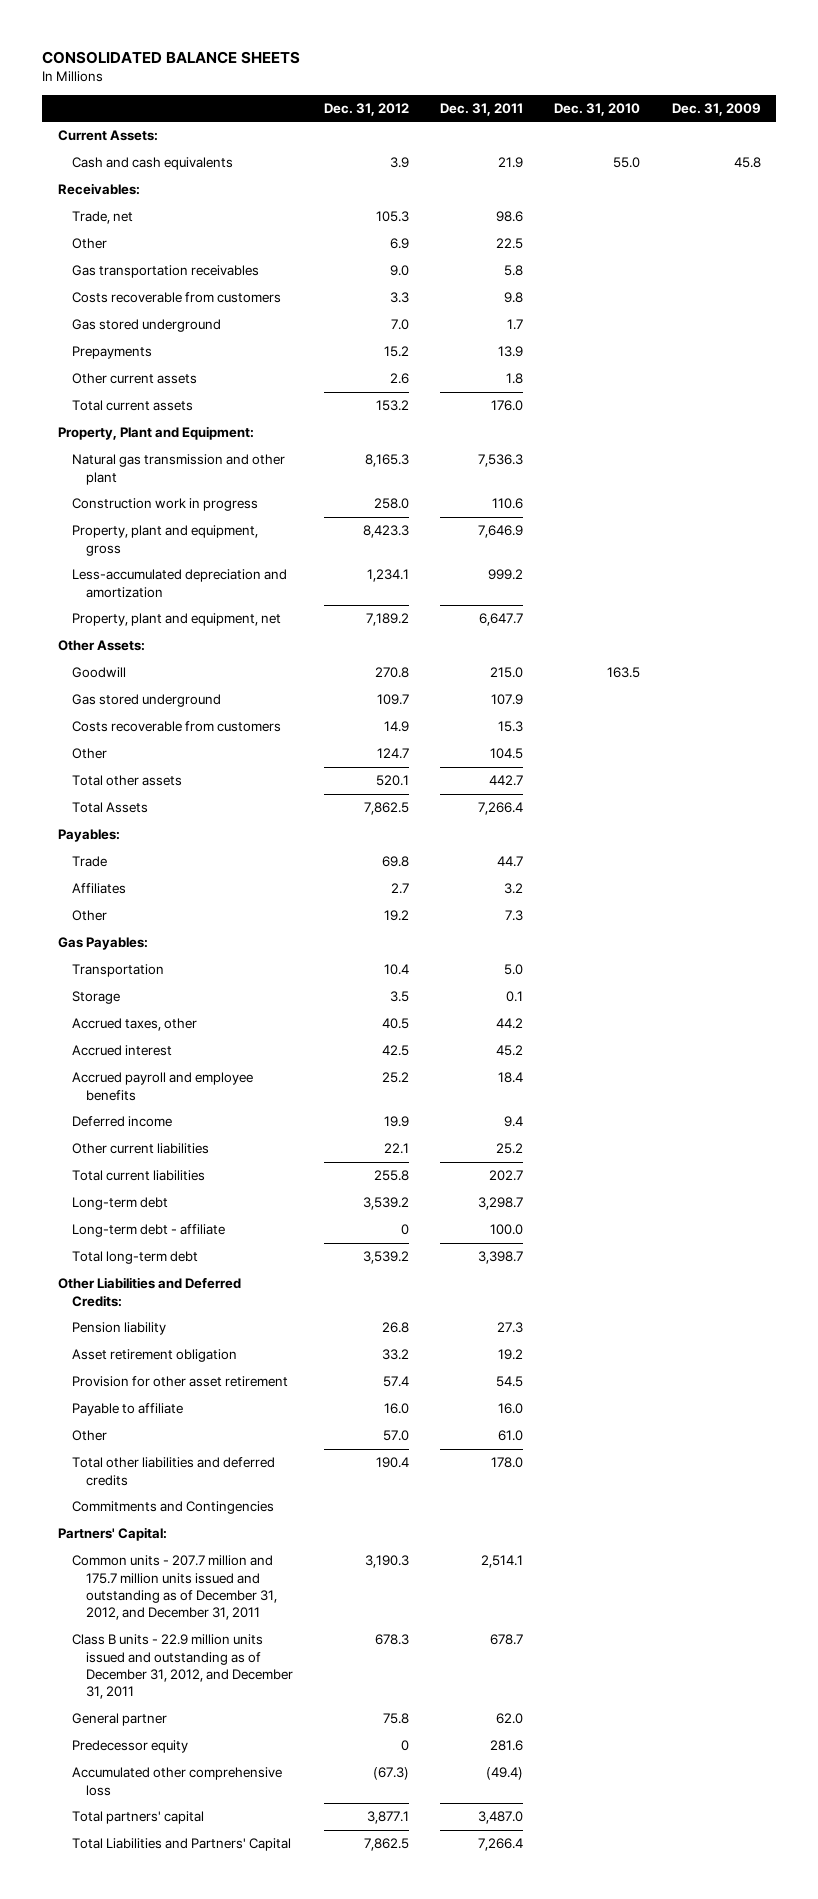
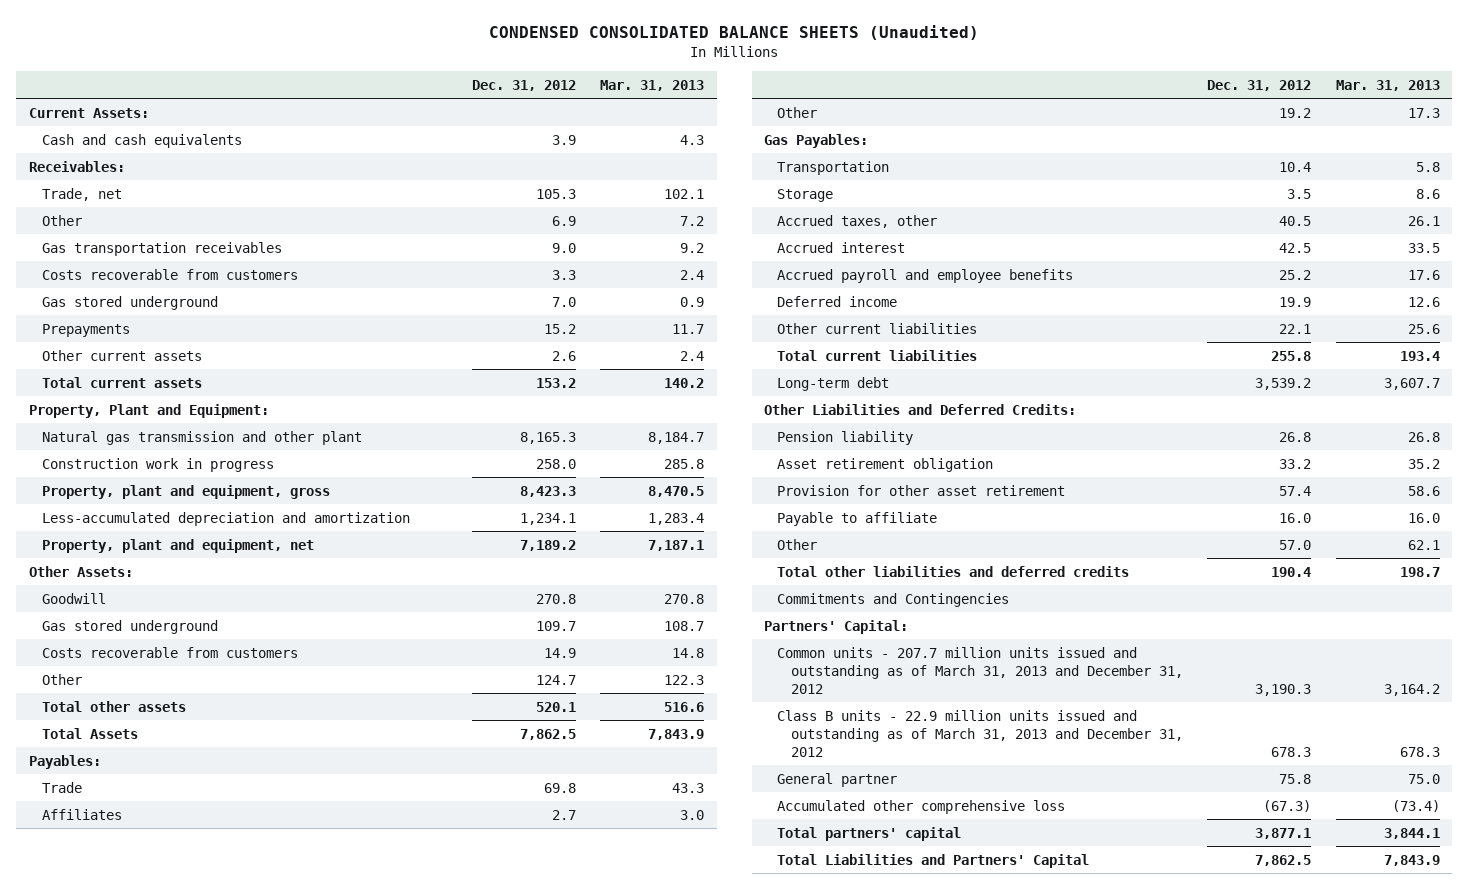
- CONSOLIDATED BALANCE SHEETS
+ CONDENSED CONSOLIDATED BALANCE SHEETS (Unaudited)
- | Dec. 31, 2012 | Dec. 31, 2011 | Dec. 31, 2010 | Dec. 31, 2009
+ | Dec. 31, 2012 | Mar. 31, 2013
- Long-term debt - affiliate | 0 | 100.0 | |
- Total long-term debt | 3,539.2 | 3,398.7 | |
- Common units - 207.7 million and 175.7 million units issued and outstanding as of December 31, 2012, and December 31, 2011 | 3,190.3 | 2,514.1 | |
- Class B units - 22.9 million units issued and outstanding as of December 31, 2012, and December 31, 2011 | 678.3 | 678.7 | |
+ Common units - 207.7 million units issued and outstanding as of March 31, 2013 and December 31, 2012 | 3,190.3 | 3,164.2
+ Class B units - 22.9 million units issued and outstanding as of March 31, 2013 and December 31, 2012 | 678.3 | 678.3
- Predecessor equity | 0 | 281.6 | |

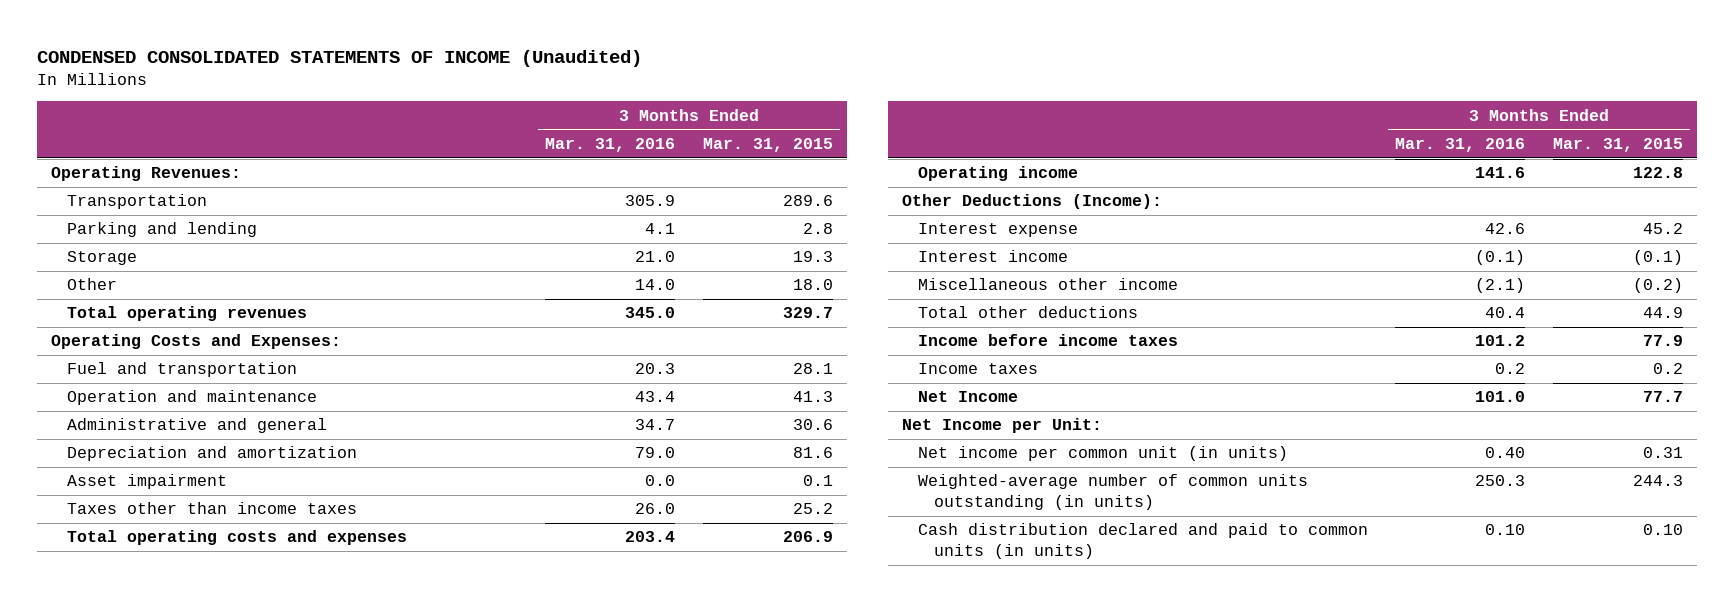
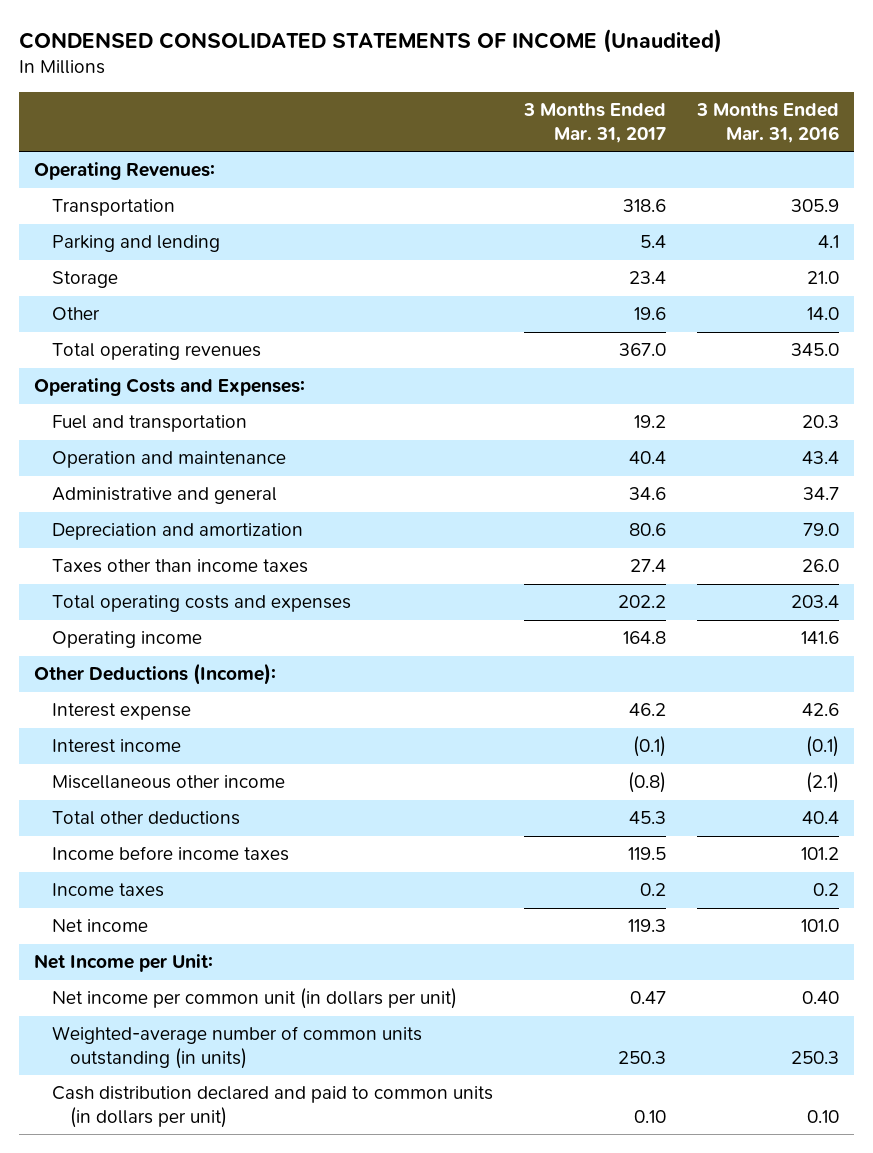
- | 3 Months Ended Mar. 31, 2016 | 3 Months Ended Mar. 31, 2015
+ | 3 Months Ended Mar. 31, 2017 | 3 Months Ended Mar. 31, 2016
- Asset impairment | 0.0 | 0.1
- Net Income | 101.0 | 77.7
+ Net income | 119.3 | 101.0
- Net income per common unit (in units) | 0.40 | 0.31
+ Net income per common unit (in dollars per unit) | 0.47 | 0.40
- Cash distribution declared and paid to common units (in units) | 0.10 | 0.10
+ Cash distribution declared and paid to common units (in dollars per unit) | 0.10 | 0.10

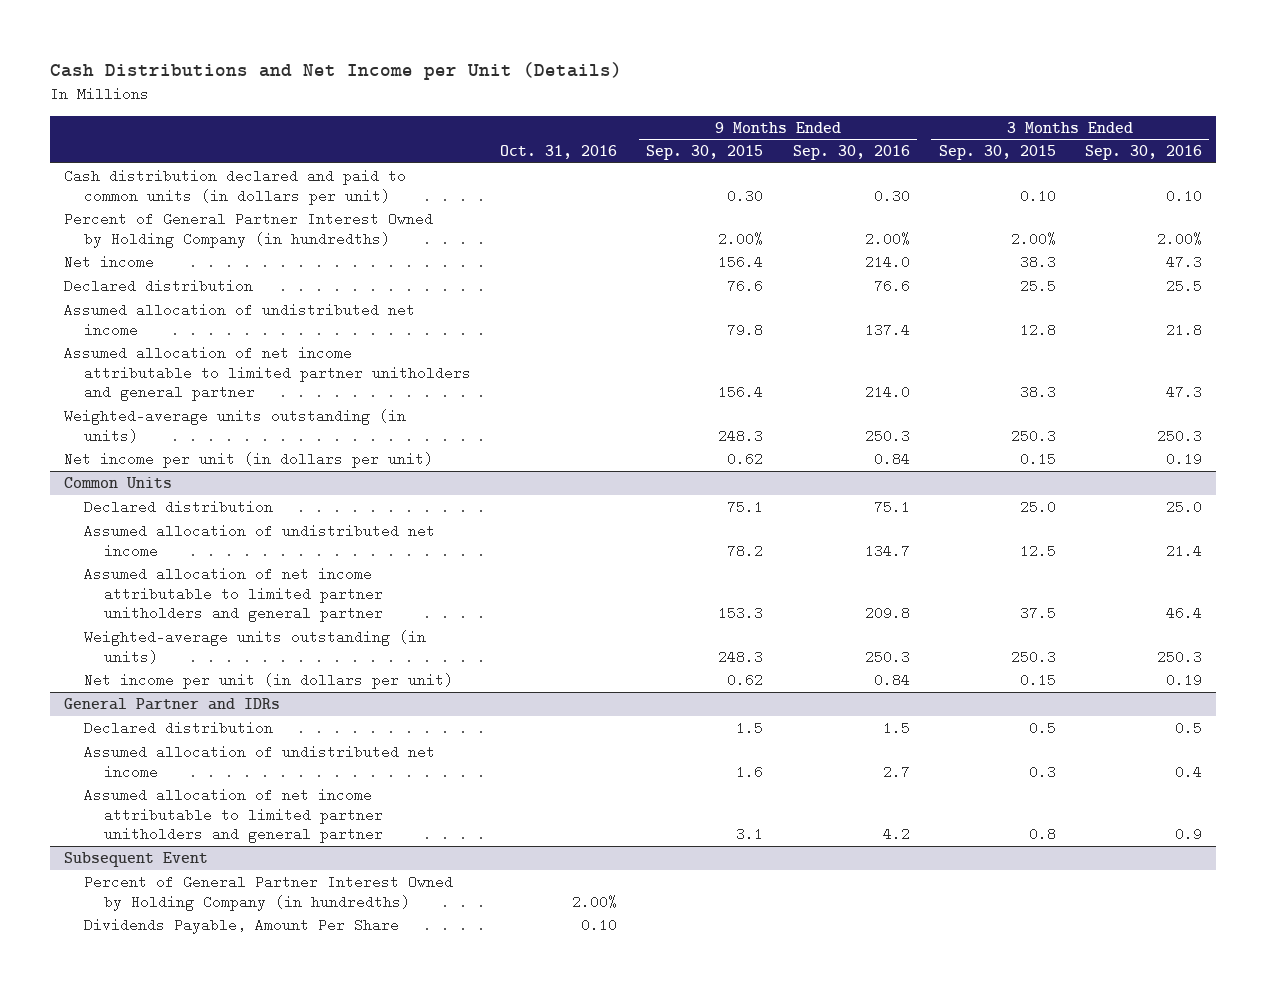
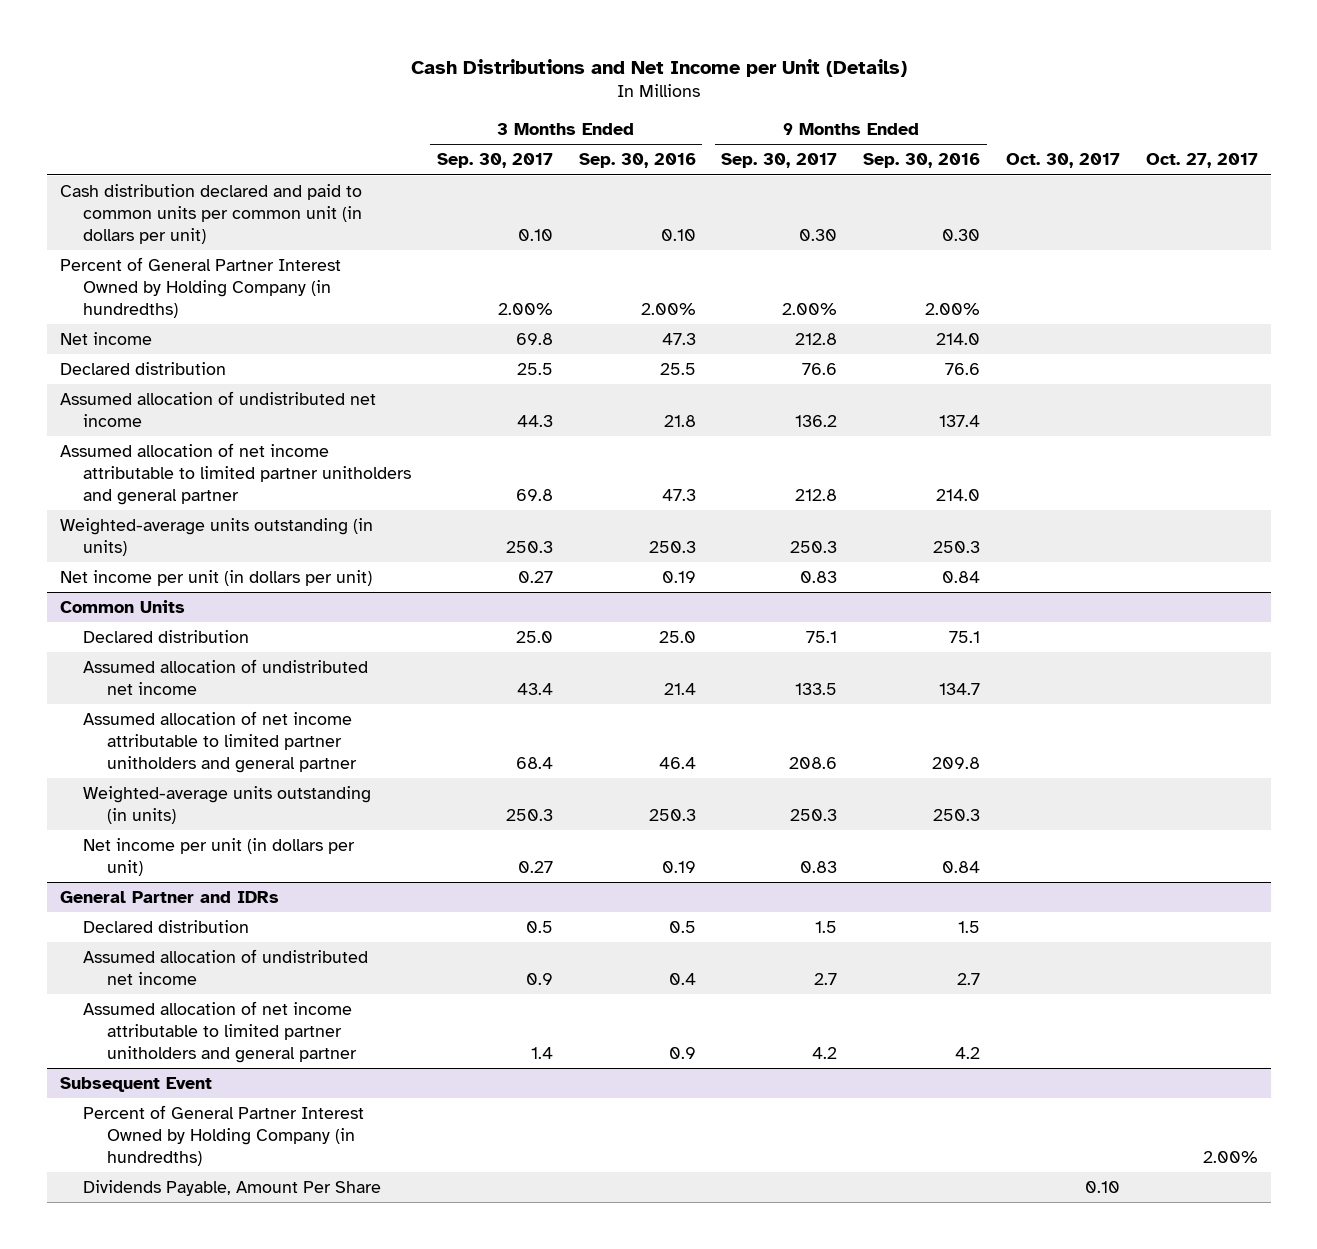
- | Oct. 31, 2016 | 9 Months Ended Sep. 30, 2015 | 9 Months Ended Sep. 30, 2016 | 3 Months Ended Sep. 30, 2015 | 3 Months Ended Sep. 30, 2016
+ | 3 Months Ended Sep. 30, 2017 | 3 Months Ended Sep. 30, 2016 | 9 Months Ended Sep. 30, 2017 | 9 Months Ended Sep. 30, 2016 | Oct. 30, 2017 | Oct. 27, 2017
- Cash distribution declared and paid to common units (in dollars per unit) | | 0.30 | 0.30 | 0.10 | 0.10
+ Cash distribution declared and paid to common units per common unit (in dollars per unit) | 0.10 | 0.10 | 0.30 | 0.30 | |

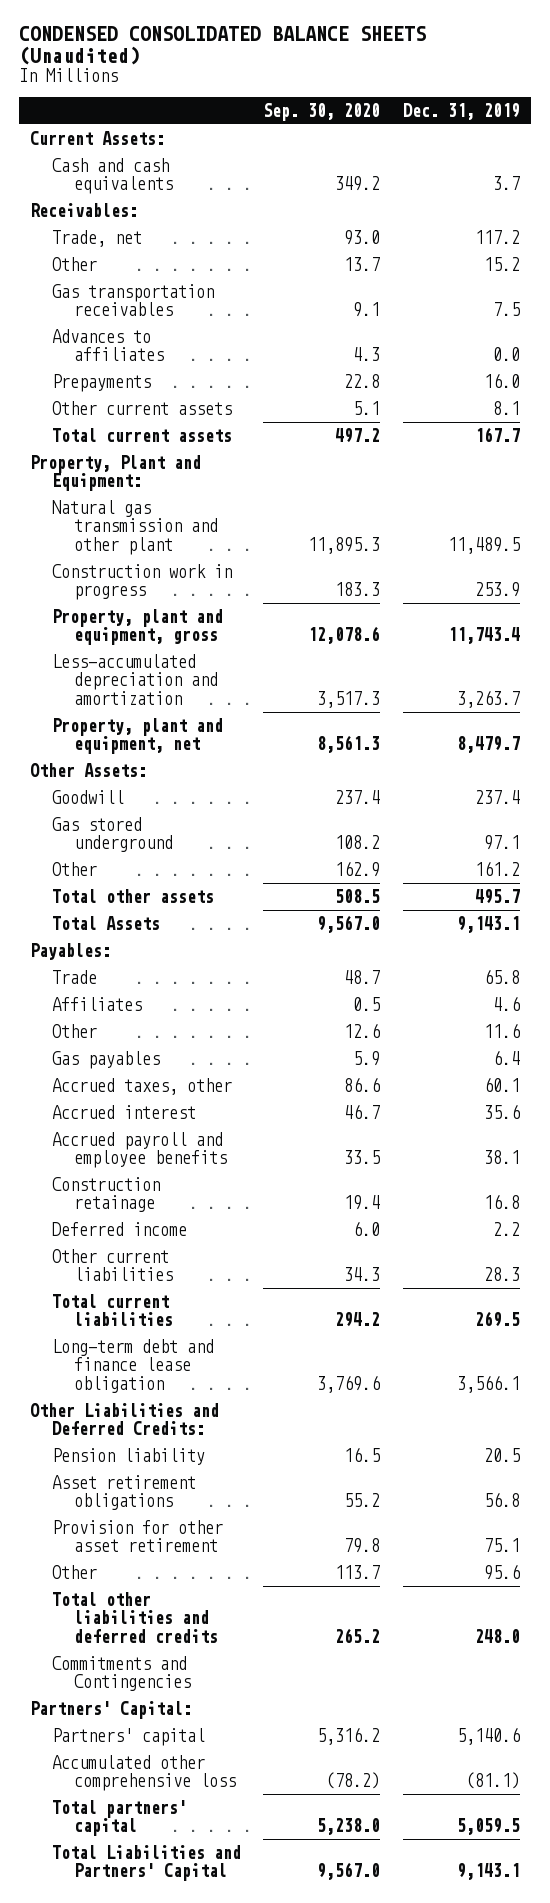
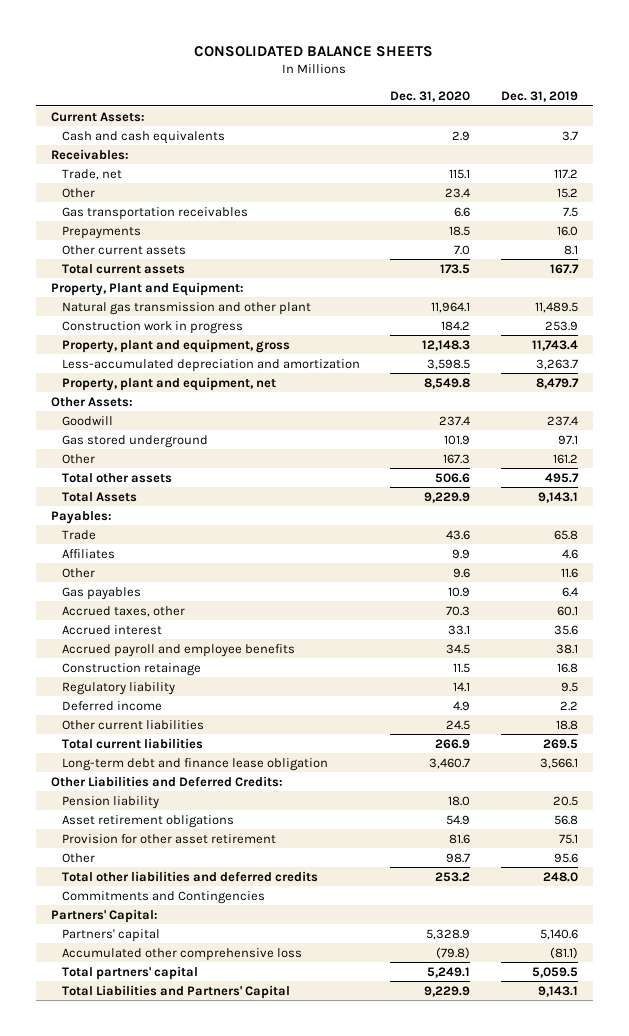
- CONDENSED CONSOLIDATED BALANCE SHEETS (Unaudited)
+ CONSOLIDATED BALANCE SHEETS
- | Sep. 30, 2020 | Dec. 31, 2019
+ | Dec. 31, 2020 | Dec. 31, 2019
- Advances to affiliates | 4.3 | 0.0
+ Regulatory liability | 14.1 | 9.5
- Other current liabilities | 34.3 | 28.3
+ Other current liabilities | 24.5 | 18.8

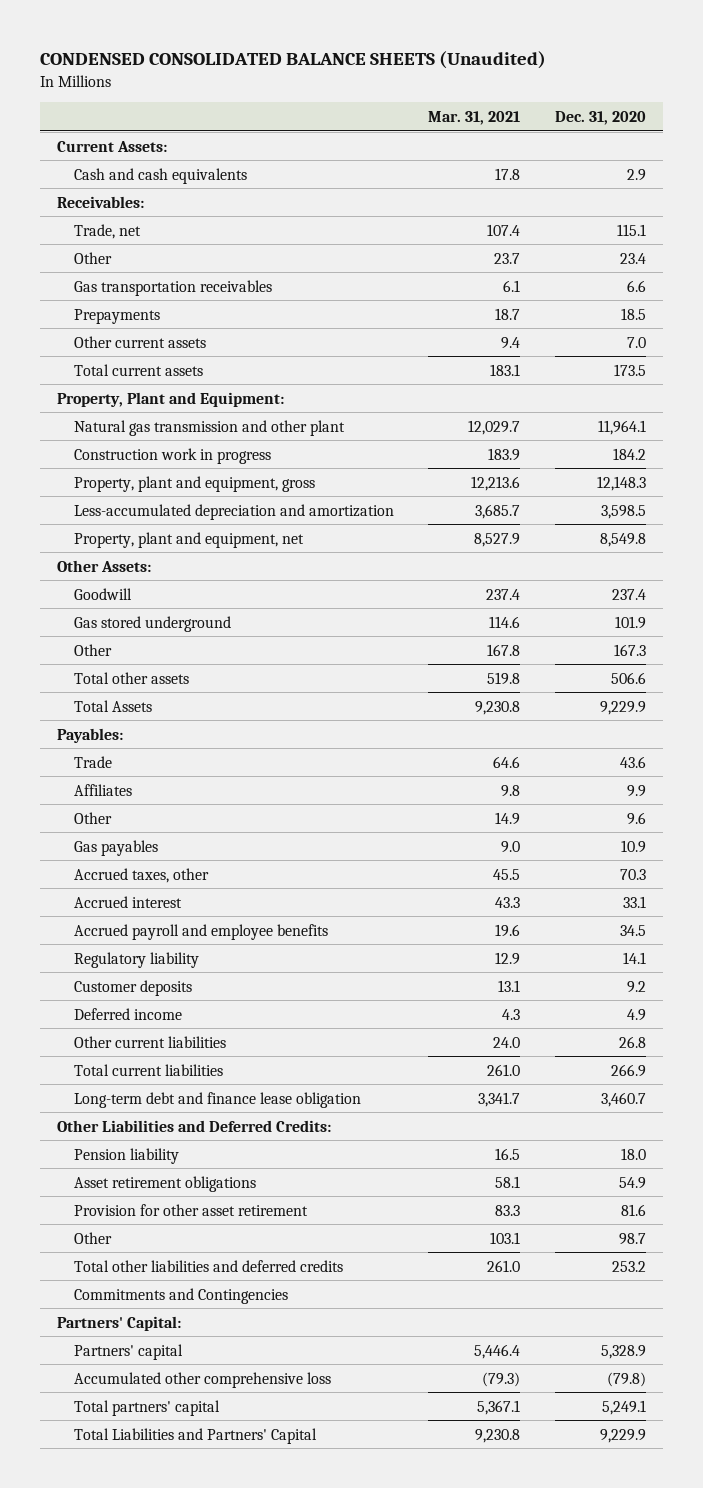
- CONSOLIDATED BALANCE SHEETS
+ CONDENSED CONSOLIDATED BALANCE SHEETS (Unaudited)
- | Dec. 31, 2020 | Dec. 31, 2019
+ | Mar. 31, 2021 | Dec. 31, 2020
- Construction retainage | 11.5 | 16.8
+ Customer deposits | 13.1 | 9.2
- Other current liabilities | 24.5 | 18.8
+ Other current liabilities | 24.0 | 26.8

